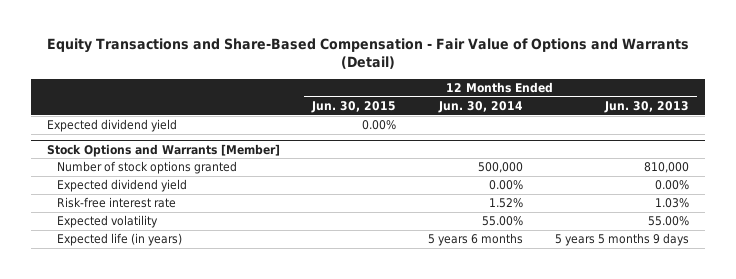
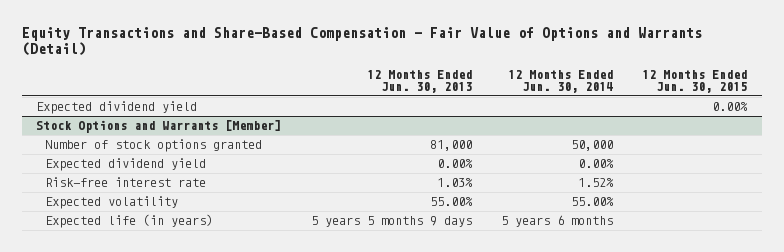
- | 12 Months Ended Jun. 30, 2015 | 12 Months Ended Jun. 30, 2014 | 12 Months Ended Jun. 30, 2013
+ | 12 Months Ended Jun. 30, 2013 | 12 Months Ended Jun. 30, 2014 | 12 Months Ended Jun. 30, 2015
@ Stock Options and Warrants [Member]
- Number of stock options granted | | 500,000 | 810,000
+ Number of stock options granted | 81,000 | 50,000 |

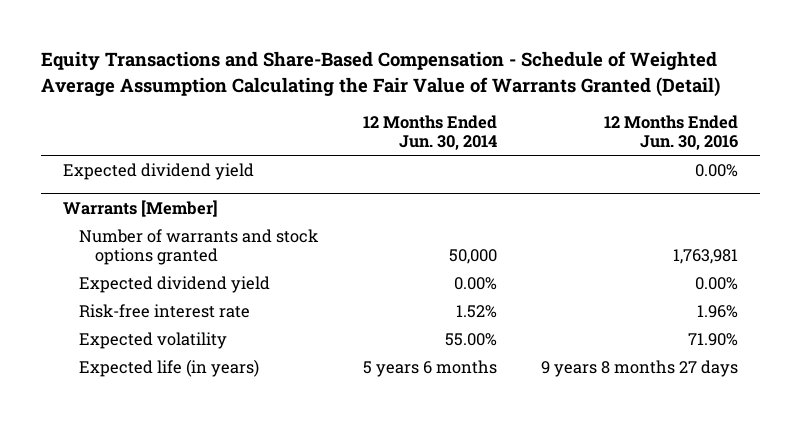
- Equity Transactions and Share-Based Compensation - Fair Value of Options and Warrants (Detail)
+ Equity Transactions and Share-Based Compensation - Schedule of Weighted Average Assumption Calculating the Fair Value of Warrants Granted (Detail)
- | 12 Months Ended Jun. 30, 2013 | 12 Months Ended Jun. 30, 2014 | 12 Months Ended Jun. 30, 2015
+ | 12 Months Ended Jun. 30, 2014 | 12 Months Ended Jun. 30, 2016
- Stock Options and Warrants [Member]
- Number of stock options granted | 81,000 | 50,000 |
+ Warrants [Member]
+ Number of warrants and stock options granted | 50,000 | 1,763,981

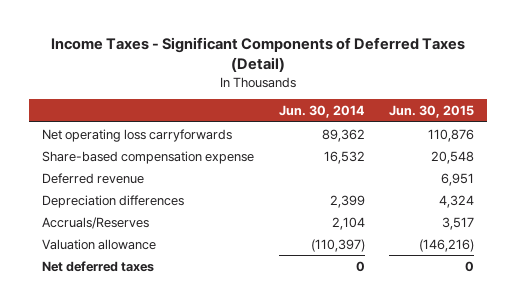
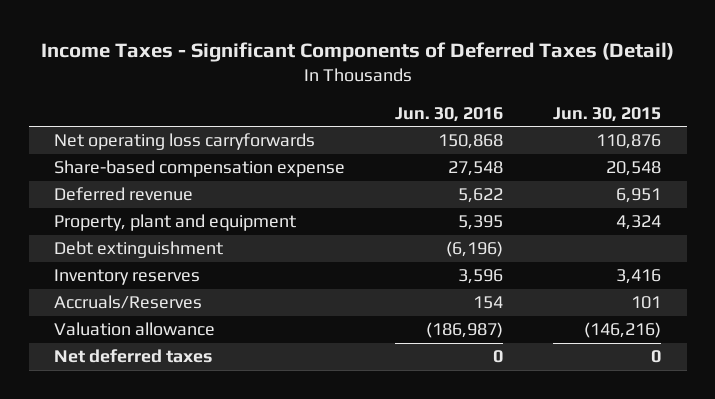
- | Jun. 30, 2014 | Jun. 30, 2015
+ | Jun. 30, 2016 | Jun. 30, 2015
- Depreciation differences | 2,399 | 4,324
- Accruals/Reserves | 2,104 | 3,517
+ Property, plant and equipment | 5,395 | 4,324
+ Debt extinguishment | (6,196) |
+ Inventory reserves | 3,596 | 3,416
+ Accruals/Reserves | 154 | 101

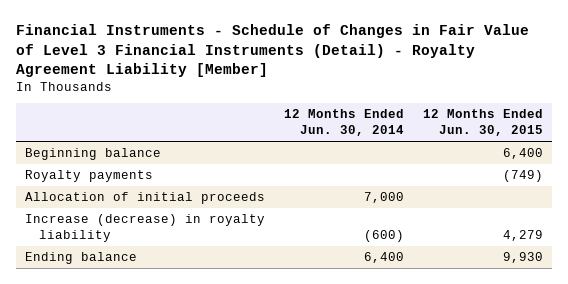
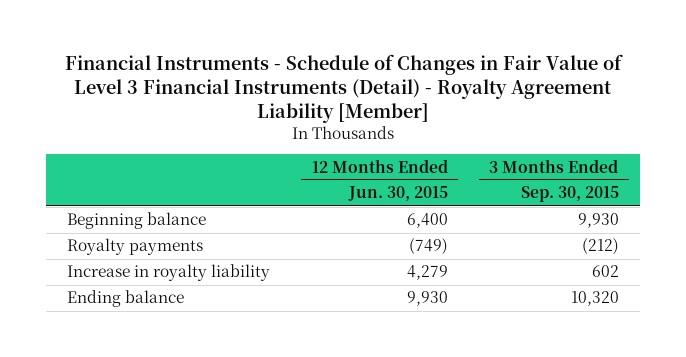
- | 12 Months Ended Jun. 30, 2014 | 12 Months Ended Jun. 30, 2015
+ | 12 Months Ended Jun. 30, 2015 | 3 Months Ended Sep. 30, 2015
- Allocation of initial proceeds | 7,000 |
- Increase (decrease) in royalty liability | (600) | 4,279
+ Increase in royalty liability | 4,279 | 602

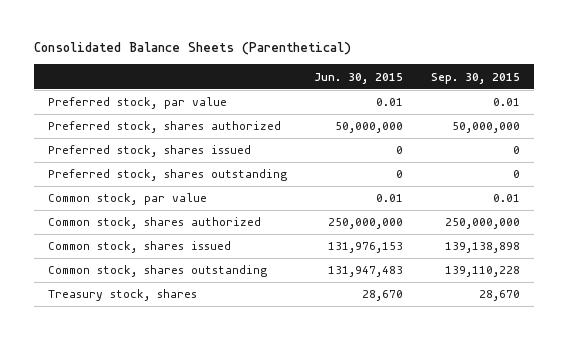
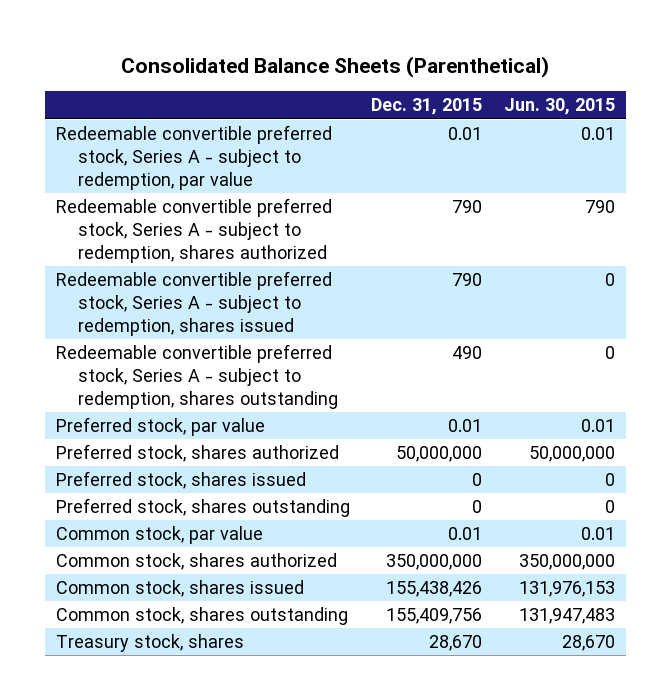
- | Jun. 30, 2015 | Sep. 30, 2015
+ | Dec. 31, 2015 | Jun. 30, 2015
+ Redeemable convertible preferred stock, Series A - subject to redemption, par value | 0.01 | 0.01
+ Redeemable convertible preferred stock, Series A - subject to redemption, shares authorized | 790 | 790
+ Redeemable convertible preferred stock, Series A - subject to redemption, shares issued | 790 | 0
+ Redeemable convertible preferred stock, Series A - subject to redemption, shares outstanding | 490 | 0
- Common stock, shares authorized | 250,000,000 | 250,000,000
+ Common stock, shares authorized | 350,000,000 | 350,000,000

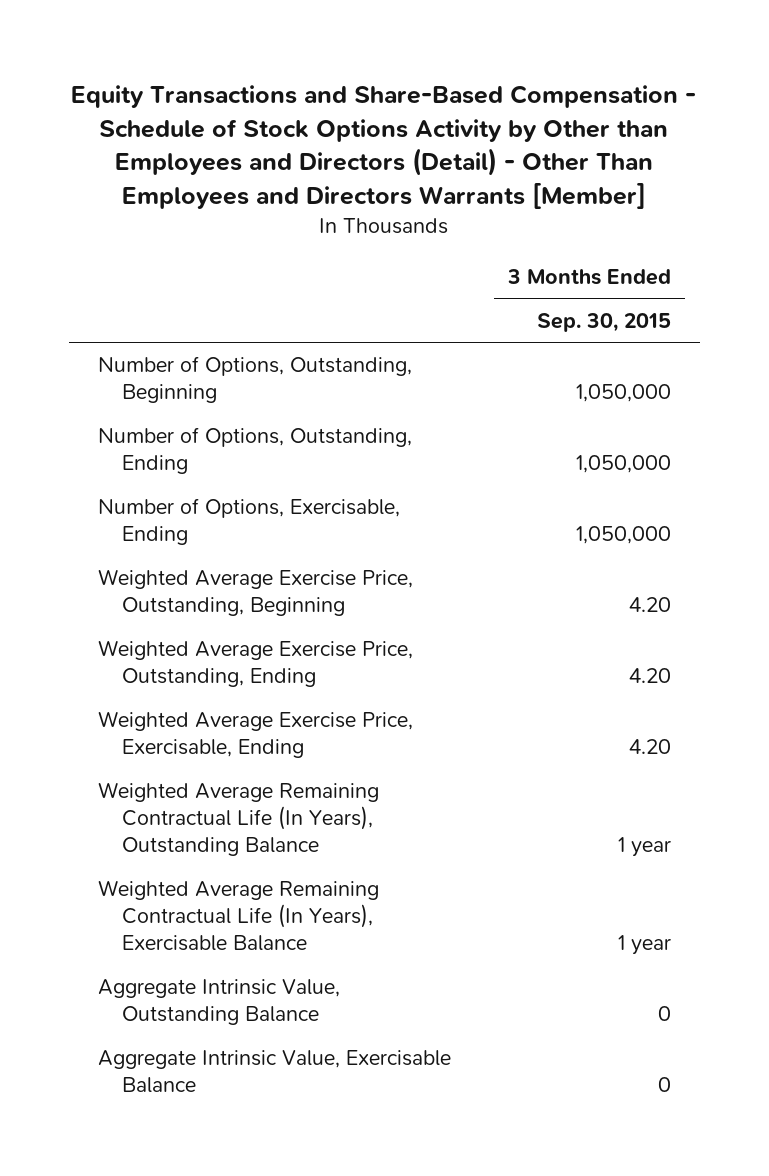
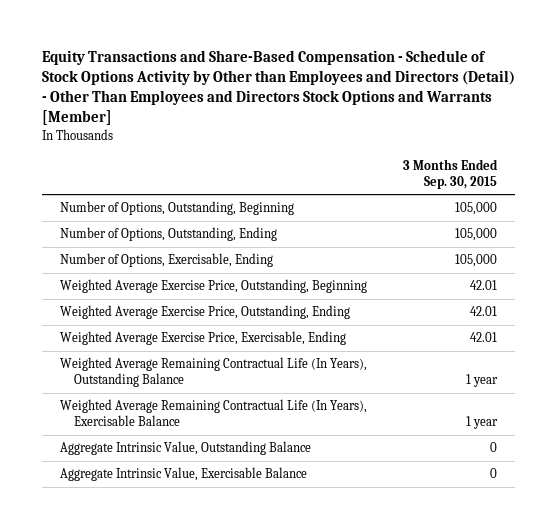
- Equity Transactions and Share-Based Compensation - Schedule of Stock Options Activity by Other than Employees and Directors (Detail) - Other Than Employees and Directors Warrants [Member]
+ Equity Transactions and Share-Based Compensation - Schedule of Stock Options Activity by Other than Employees and Directors (Detail) - Other Than Employees and Directors Stock Options and Warrants [Member]
- Number of Options, Outstanding, Beginning | 1,050,000
- Number of Options, Outstanding, Ending | 1,050,000
- Number of Options, Exercisable, Ending | 1,050,000
- Weighted Average Exercise Price, Outstanding, Beginning | 4.20
- Weighted Average Exercise Price, Outstanding, Ending | 4.20
- Weighted Average Exercise Price, Exercisable, Ending | 4.20
+ Number of Options, Outstanding, Beginning | 105,000
+ Number of Options, Outstanding, Ending | 105,000
+ Number of Options, Exercisable, Ending | 105,000
+ Weighted Average Exercise Price, Outstanding, Beginning | 42.01
+ Weighted Average Exercise Price, Outstanding, Ending | 42.01
+ Weighted Average Exercise Price, Exercisable, Ending | 42.01

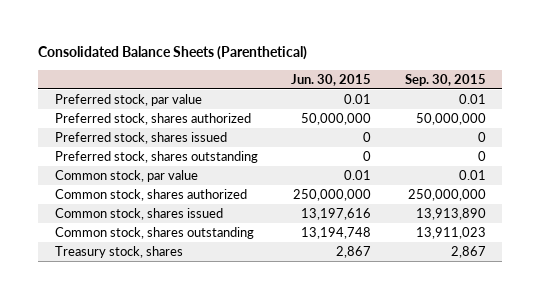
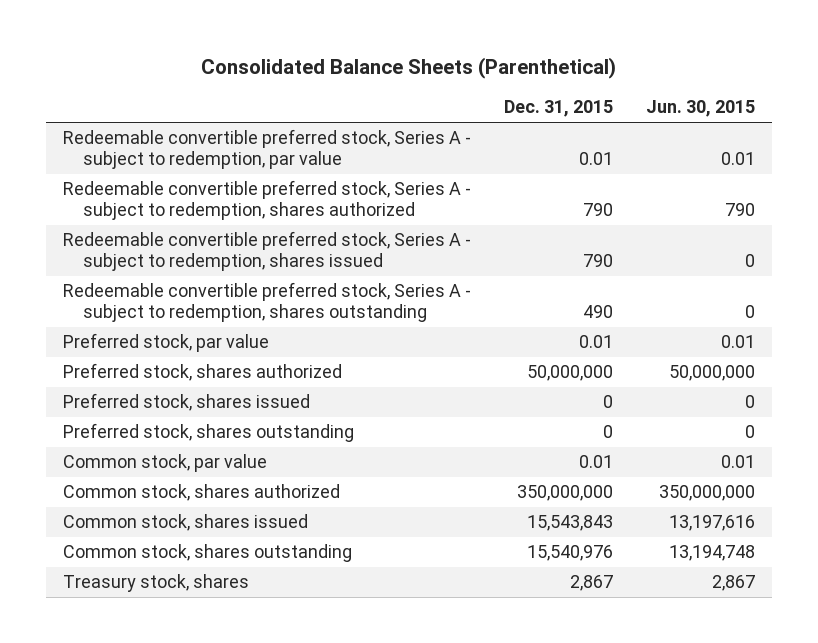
- | Jun. 30, 2015 | Sep. 30, 2015
+ | Dec. 31, 2015 | Jun. 30, 2015
+ Redeemable convertible preferred stock, Series A - subject to redemption, par value | 0.01 | 0.01
+ Redeemable convertible preferred stock, Series A - subject to redemption, shares authorized | 790 | 790
+ Redeemable convertible preferred stock, Series A - subject to redemption, shares issued | 790 | 0
+ Redeemable convertible preferred stock, Series A - subject to redemption, shares outstanding | 490 | 0
- Common stock, shares authorized | 250,000,000 | 250,000,000
+ Common stock, shares authorized | 350,000,000 | 350,000,000

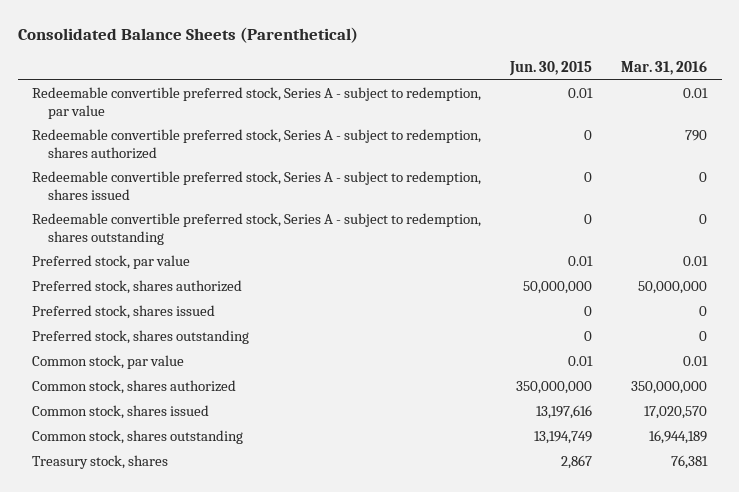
- | Dec. 31, 2015 | Jun. 30, 2015
+ | Jun. 30, 2015 | Mar. 31, 2016
- Redeemable convertible preferred stock, Series A - subject to redemption, shares authorized | 790 | 790
+ Redeemable convertible preferred stock, Series A - subject to redemption, shares authorized | 0 | 790
- Common stock, shares outstanding | 15,540,976 | 13,194,748
+ Common stock, shares outstanding | 13,194,749 | 16,944,189

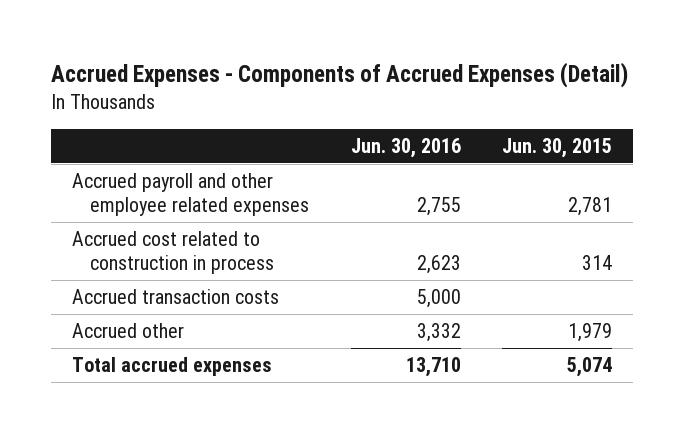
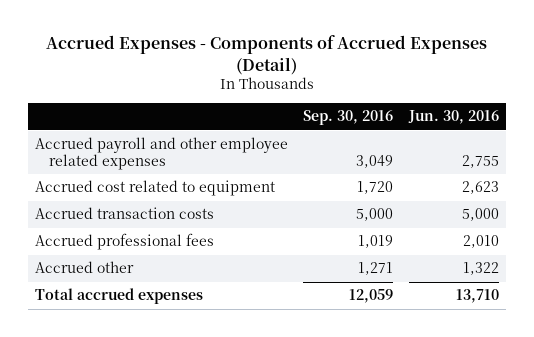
- | Jun. 30, 2016 | Jun. 30, 2015
+ | Sep. 30, 2016 | Jun. 30, 2016
- Accrued cost related to construction in process | 2,623 | 314
+ Accrued cost related to equipment | 1,720 | 2,623
- Accrued other | 3,332 | 1,979
+ Accrued professional fees | 1,019 | 2,010
+ Accrued other | 1,271 | 1,322

